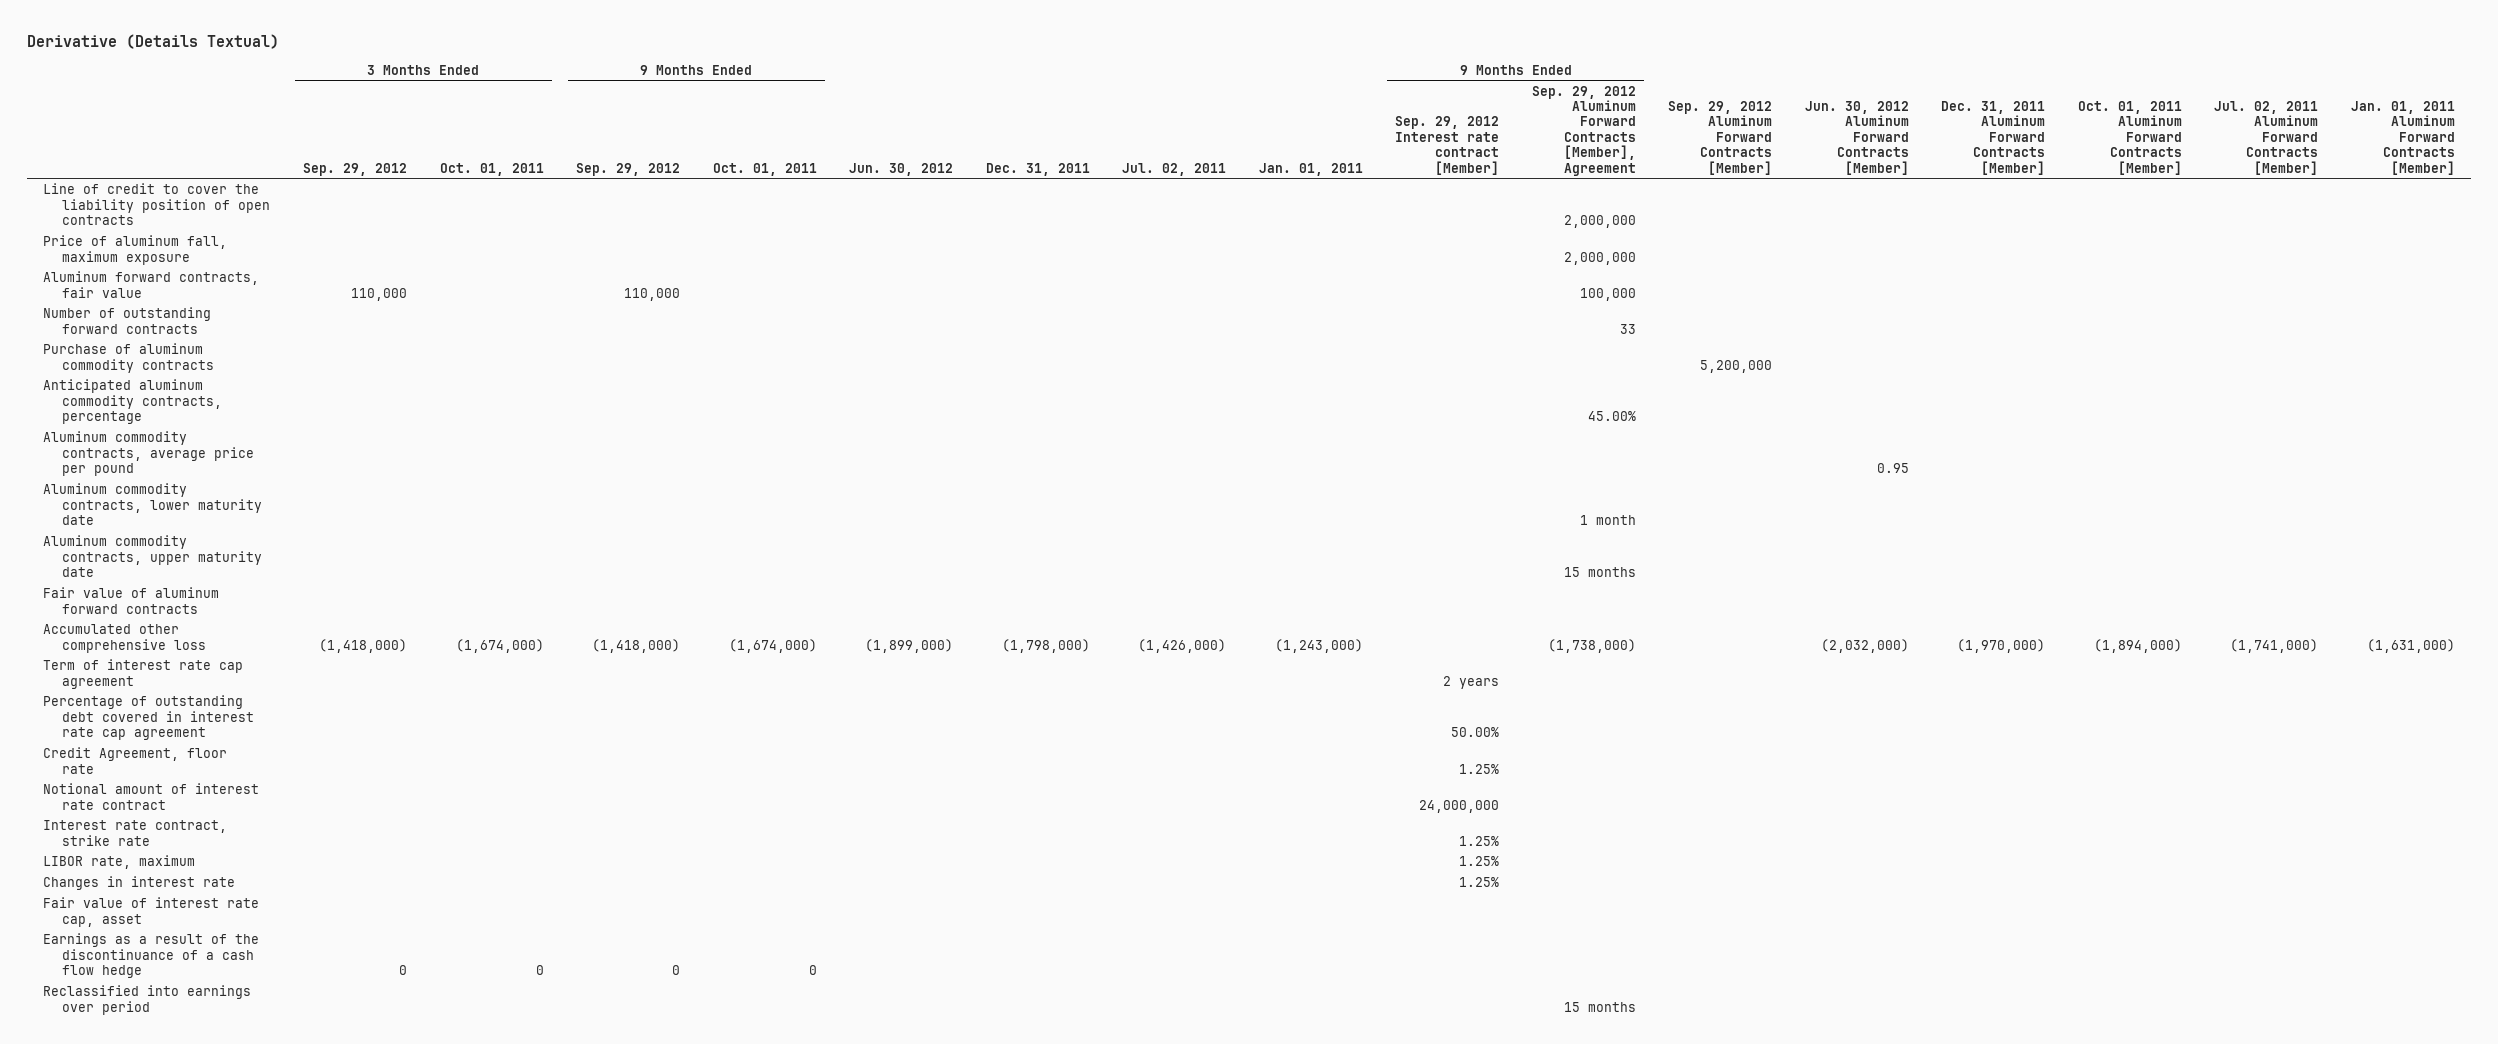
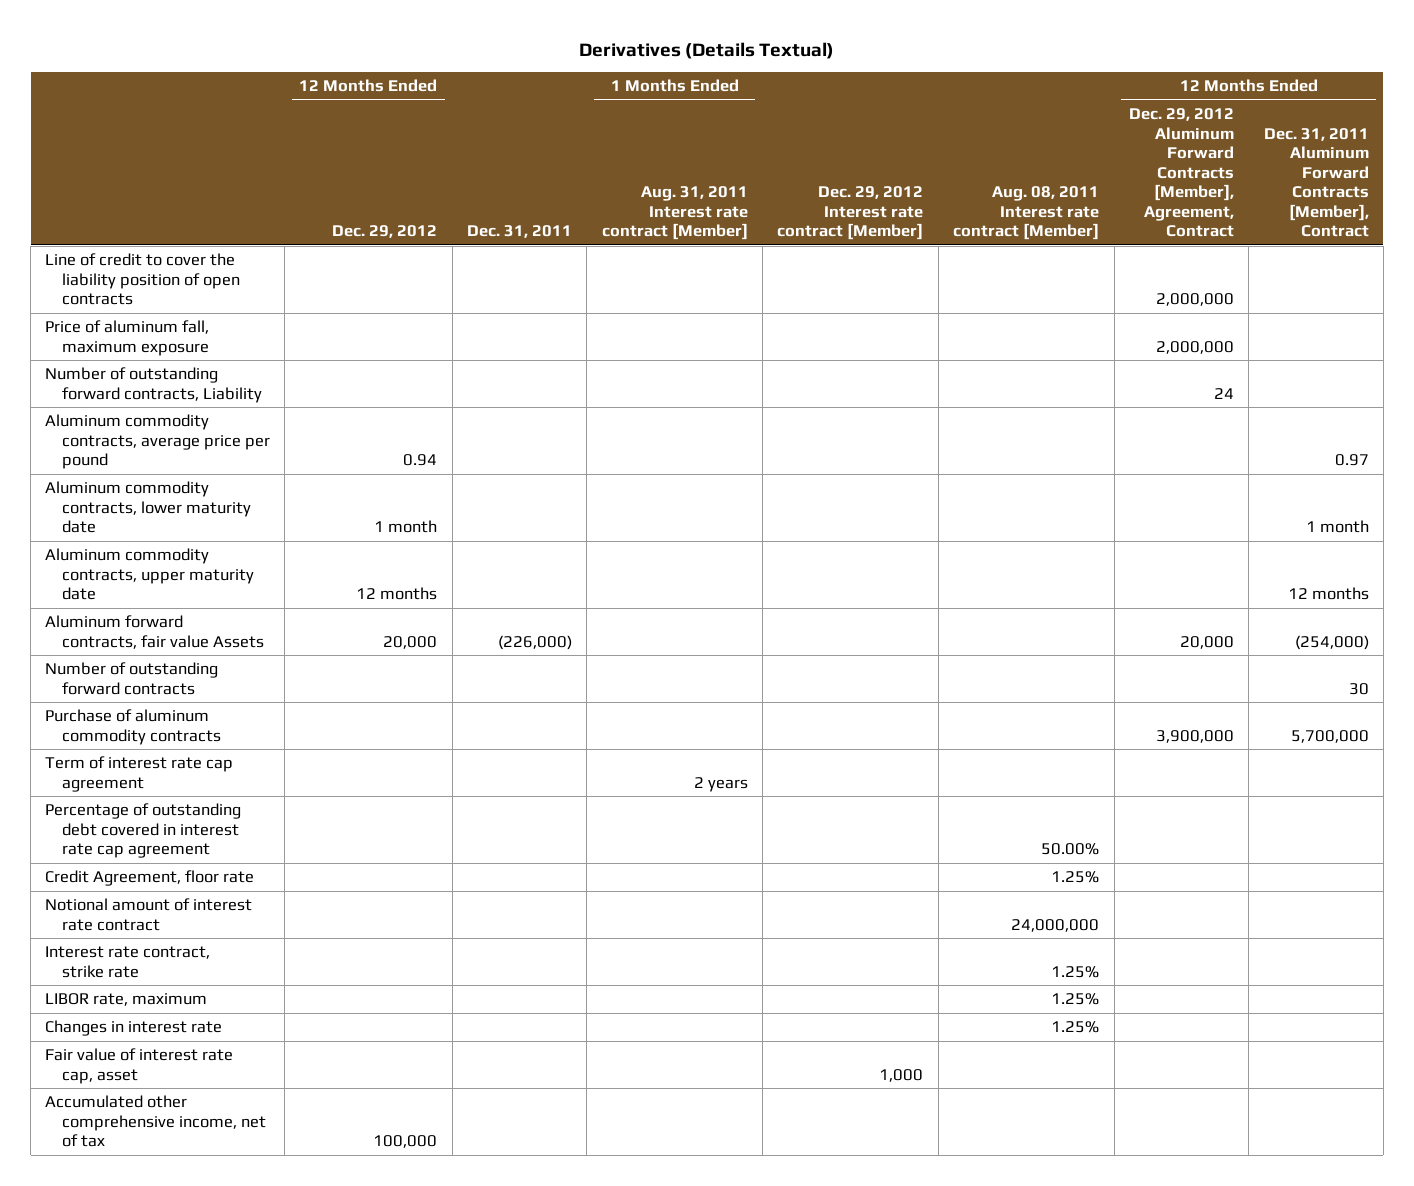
- Derivative (Details Textual)
+ Derivatives (Details Textual)
- | 3 Months Ended Sep. 29, 2012 | 3 Months Ended Oct. 01, 2011 | 9 Months Ended Sep. 29, 2012 | 9 Months Ended Oct. 01, 2011 | Jun. 30, 2012 | Dec. 31, 2011 | Jul. 02, 2011 | Jan. 01, 2011 | 9 Months Ended Sep. 29, 2012 Interest rate contract [Member] | 9 Months Ended Sep. 29, 2012 Aluminum Forward Contracts [Member], Agreement | Sep. 29, 2012 Aluminum Forward Contracts [Member] | Jun. 30, 2012 Aluminum Forward Contracts [Member] | Dec. 31, 2011 Aluminum Forward Contracts [Member] | Oct. 01, 2011 Aluminum Forward Contracts [Member] | Jul. 02, 2011 Aluminum Forward Contracts [Member] | Jan. 01, 2011 Aluminum Forward Contracts [Member]
+ | 12 Months Ended Dec. 29, 2012 | Dec. 31, 2011 | 1 Months Ended Aug. 31, 2011 Interest rate contract [Member] | Dec. 29, 2012 Interest rate contract [Member] | Aug. 08, 2011 Interest rate contract [Member] | 12 Months Ended Dec. 29, 2012 Aluminum Forward Contracts [Member], Agreement, Contract | 12 Months Ended Dec. 31, 2011 Aluminum Forward Contracts [Member], Contract
- Aluminum forward contracts, fair value | 110,000 | | 110,000 | | | | | | | 100,000 | | | | | |
- Anticipated aluminum commodity contracts, percentage | | | | | | | | | | 45.00% | | | | | |
+ Number of outstanding forward contracts, Liability | | | | | | 24 |
- Fair value of aluminum forward contracts
- Accumulated other comprehensive loss | (1,418,000) | (1,674,000) | (1,418,000) | (1,674,000) | (1,899,000) | (1,798,000) | (1,426,000) | (1,243,000) | | (1,738,000) | | (2,032,000) | (1,970,000) | (1,894,000) | (1,741,000) | (1,631,000)
+ Aluminum forward contracts, fair value Assets | 20,000 | (226,000) | | | | 20,000 | (254,000)
moved down: Number of outstanding forward contracts | | | | | | | 30
moved down: Purchase of aluminum commodity contracts | | | | | | 3,900,000 | 5,700,000
- Earnings as a result of the discontinuance of a cash flow hedge | 0 | 0 | 0 | 0 | | | | | | | | | | | |
- Reclassified into earnings over period | | | | | | | | | | 15 months | | | | | |
+ Accumulated other comprehensive income, net of tax | 100,000 | | | | | |

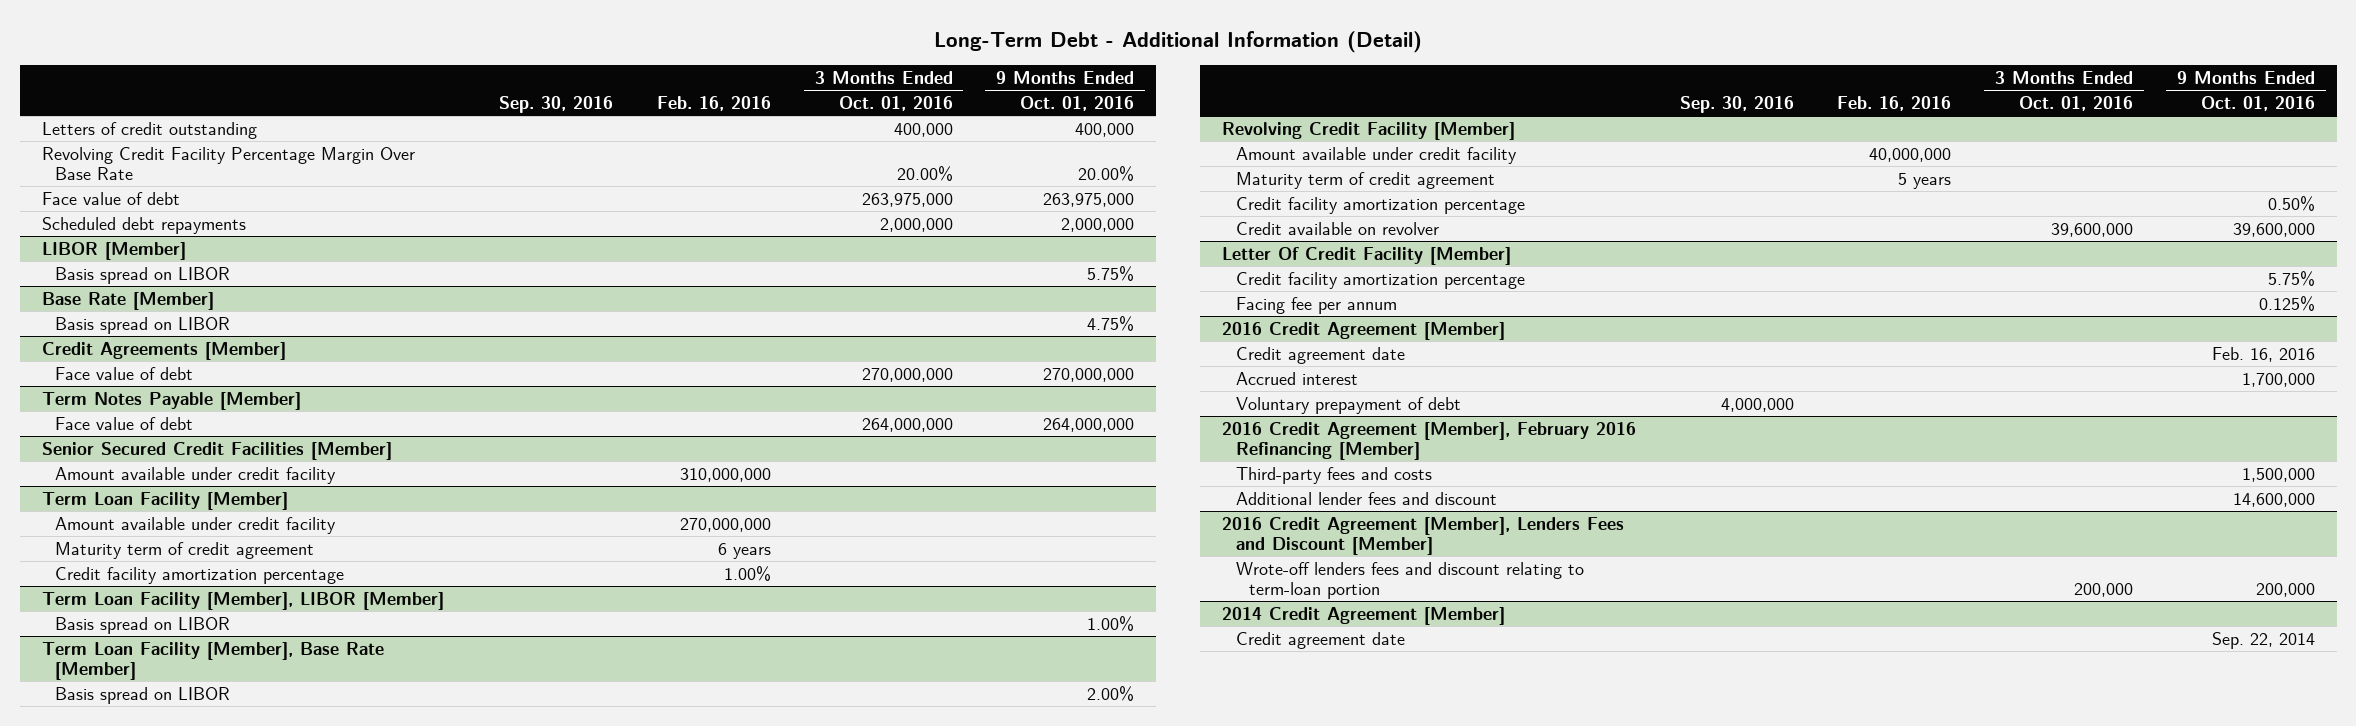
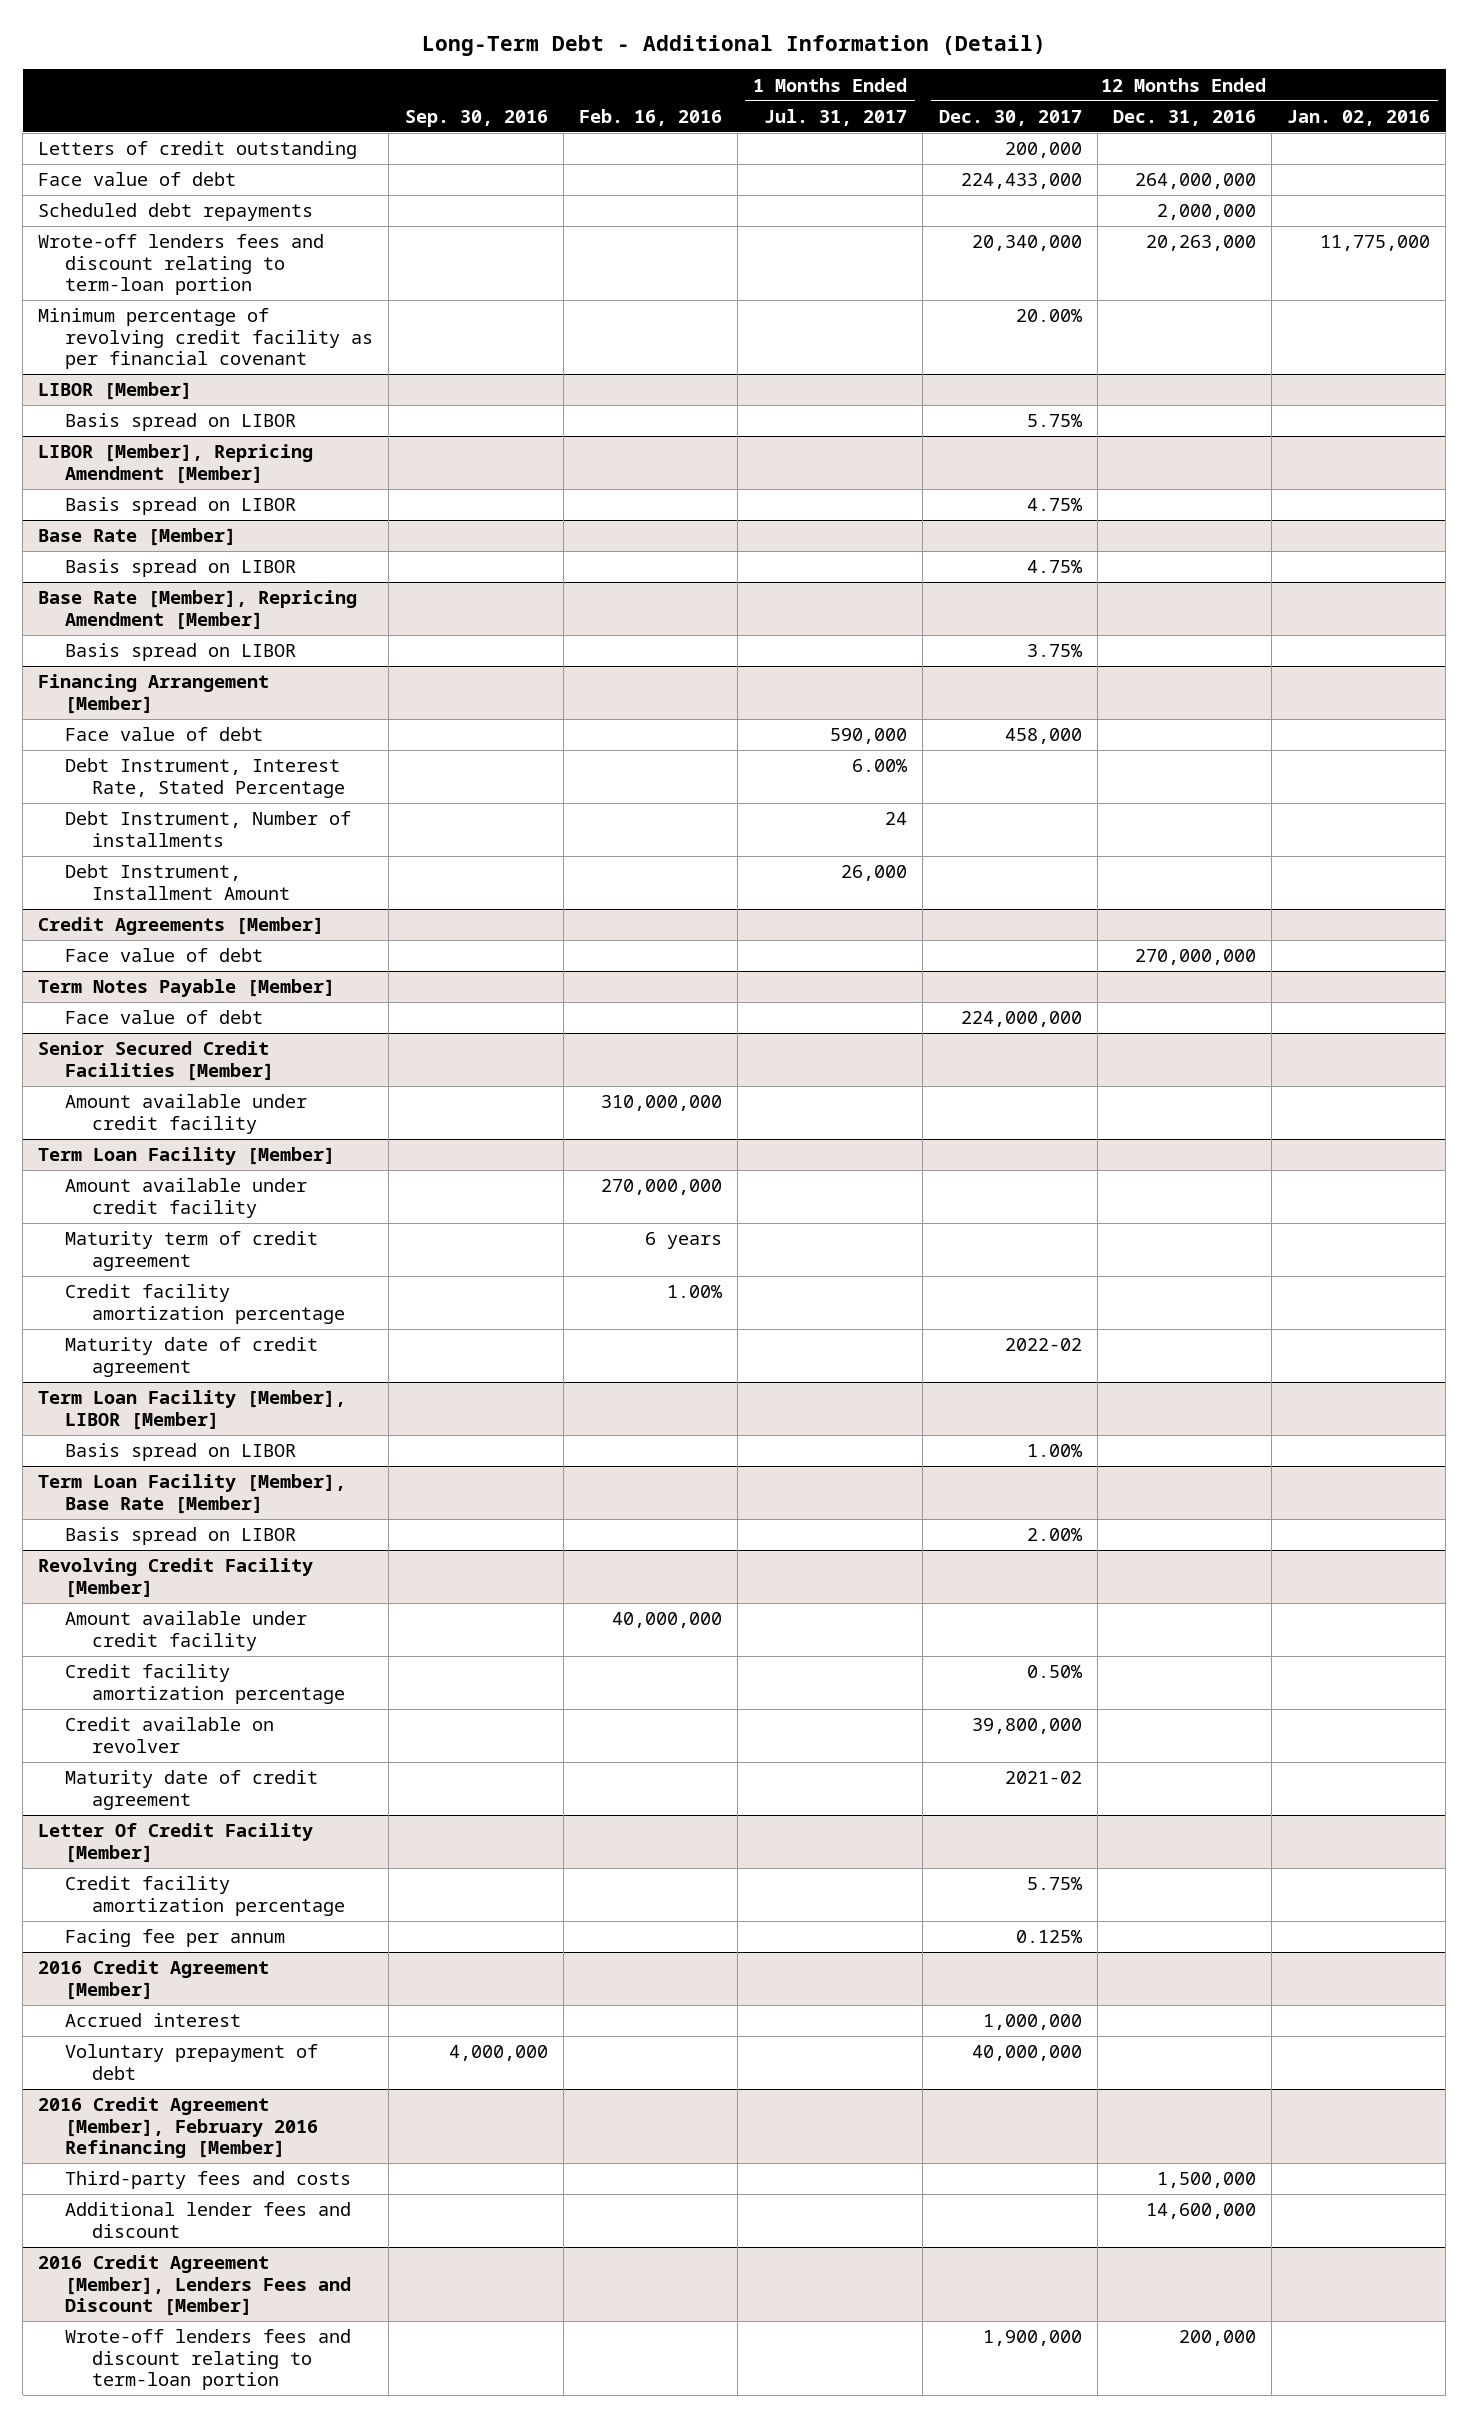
- | Sep. 30, 2016 | Feb. 16, 2016 | 3 Months Ended Oct. 01, 2016 | 9 Months Ended Oct. 01, 2016
+ | Sep. 30, 2016 | Feb. 16, 2016 | 1 Months Ended Jul. 31, 2017 | 12 Months Ended Dec. 30, 2017 | 12 Months Ended Dec. 31, 2016 | 12 Months Ended Jan. 02, 2016
- Revolving Credit Facility Percentage Margin Over Base Rate | | | 20.00% | 20.00%
+ Wrote-off lenders fees and discount relating to term-loan portion | | | | 20,340,000 | 20,263,000 | 11,775,000
+ Minimum percentage of revolving credit facility as per financial covenant | | | | 20.00% | |
+ LIBOR [Member], Repricing Amendment [Member]
+ Basis spread on LIBOR | | | | 4.75% | |
+ Base Rate [Member], Repricing Amendment [Member]
+ Basis spread on LIBOR | | | | 3.75% | |
+ Financing Arrangement [Member]
+ Face value of debt | | | 590,000 | 458,000 | |
+ Debt Instrument, Interest Rate, Stated Percentage | | | 6.00% | | |
+ Debt Instrument, Number of installments | | | 24 | | |
+ Debt Instrument, Installment Amount | | | 26,000 | | |
@ Term Loan Facility [Member]
+ Maturity date of credit agreement | | | | 2022-02 | |
@ Revolving Credit Facility [Member]
- Maturity term of credit agreement | | 5 years | |
+ Maturity date of credit agreement | | | | 2021-02 | |
@ 2016 Credit Agreement [Member]
- Credit agreement date | | | | Feb. 16, 2016
- 2014 Credit Agreement [Member]
- Credit agreement date | | | | Sep. 22, 2014

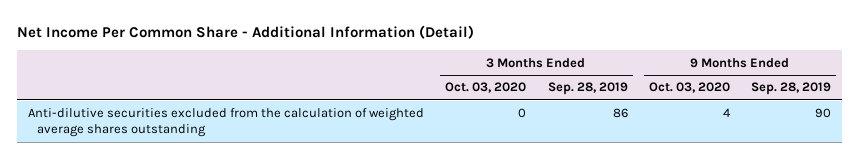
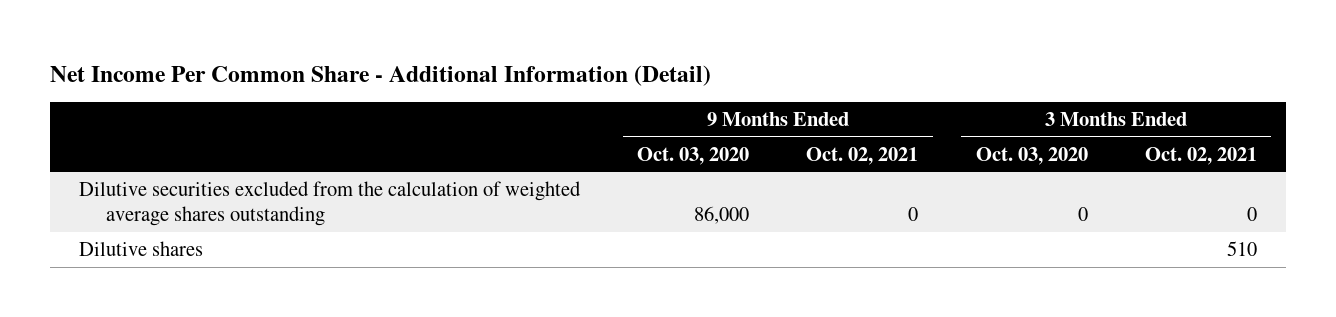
- | 3 Months Ended Oct. 03, 2020 | 3 Months Ended Sep. 28, 2019 | 9 Months Ended Oct. 03, 2020 | 9 Months Ended Sep. 28, 2019
+ | 9 Months Ended Oct. 03, 2020 | 9 Months Ended Oct. 02, 2021 | 3 Months Ended Oct. 03, 2020 | 3 Months Ended Oct. 02, 2021
- Anti-dilutive securities excluded from the calculation of weighted average shares outstanding | 0 | 86 | 4 | 90
+ Dilutive securities excluded from the calculation of weighted average shares outstanding | 86,000 | 0 | 0 | 0
+ Dilutive shares | | | | 510

